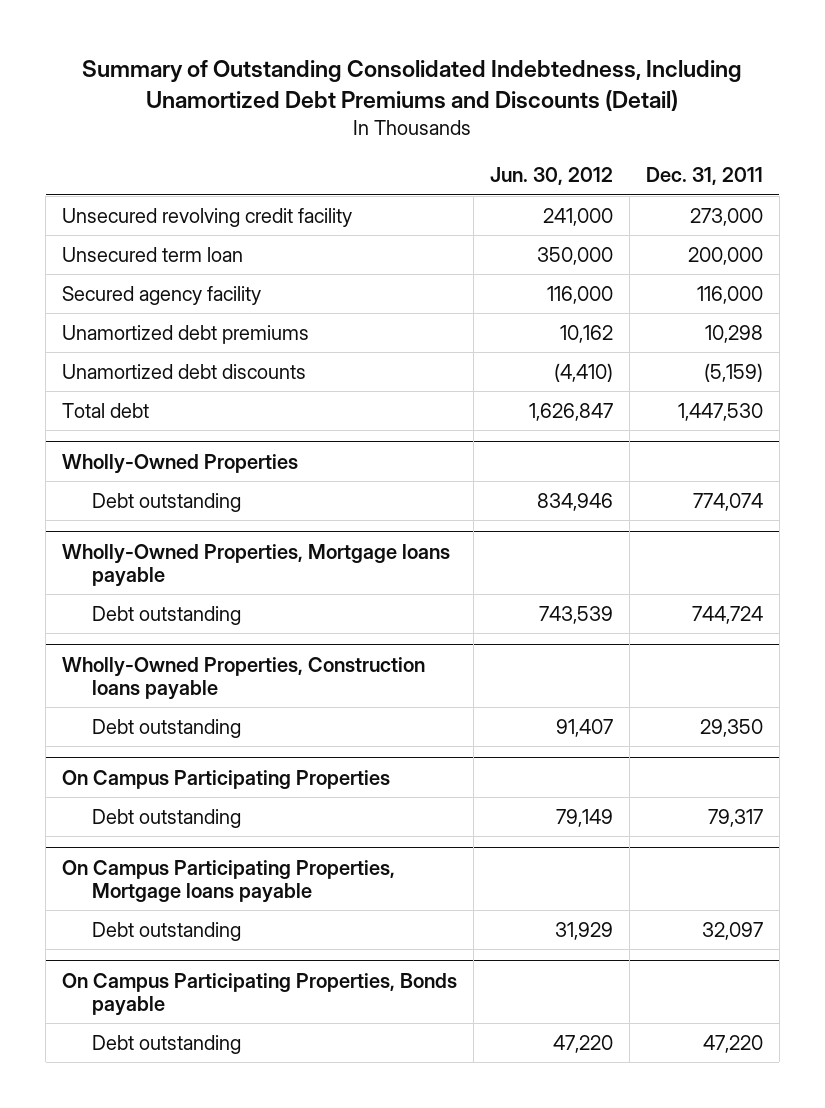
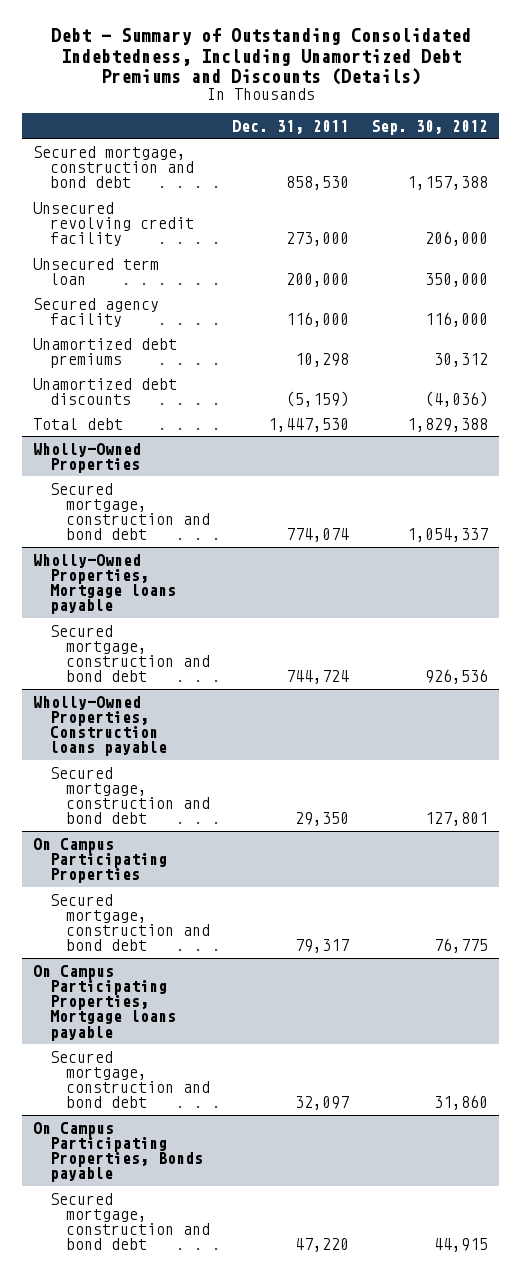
- Summary of Outstanding Consolidated Indebtedness, Including Unamortized Debt Premiums and Discounts (Detail)
+ Debt - Summary of Outstanding Consolidated Indebtedness, Including Unamortized Debt Premiums and Discounts (Details)
- | Jun. 30, 2012 | Dec. 31, 2011
+ | Dec. 31, 2011 | Sep. 30, 2012
+ Secured mortgage, construction and bond debt | 858,530 | 1,157,388
@ Wholly-Owned Properties
- Debt outstanding | 834,946 | 774,074
+ Secured mortgage, construction and bond debt | 774,074 | 1,054,337
@ Wholly-Owned Properties, Mortgage loans payable
- Debt outstanding | 743,539 | 744,724
+ Secured mortgage, construction and bond debt | 744,724 | 926,536
@ Wholly-Owned Properties, Construction loans payable
- Debt outstanding | 91,407 | 29,350
+ Secured mortgage, construction and bond debt | 29,350 | 127,801
@ On Campus Participating Properties
- Debt outstanding | 79,149 | 79,317
+ Secured mortgage, construction and bond debt | 79,317 | 76,775
@ On Campus Participating Properties, Mortgage loans payable
- Debt outstanding | 31,929 | 32,097
+ Secured mortgage, construction and bond debt | 32,097 | 31,860
@ On Campus Participating Properties, Bonds payable
- Debt outstanding | 47,220 | 47,220
+ Secured mortgage, construction and bond debt | 47,220 | 44,915

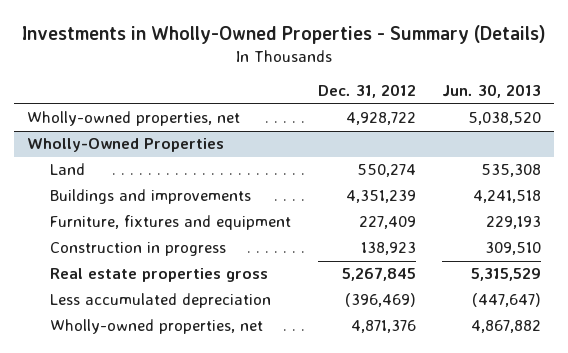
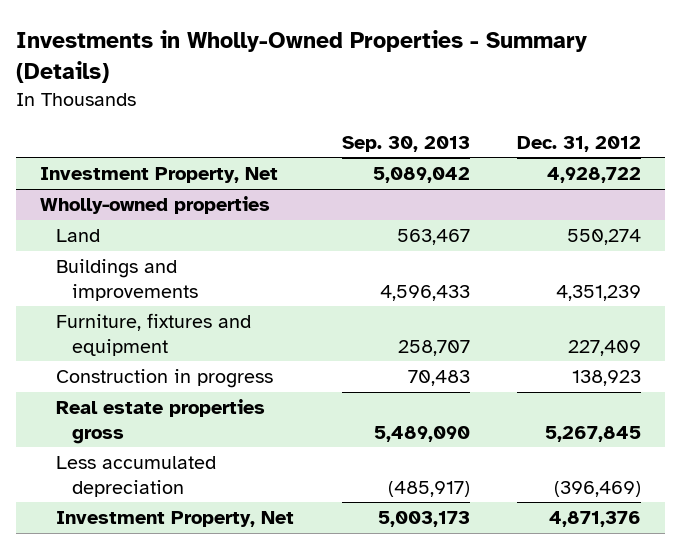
- | Dec. 31, 2012 | Jun. 30, 2013
+ | Sep. 30, 2013 | Dec. 31, 2012
- Wholly-owned properties, net | 4,928,722 | 5,038,520
- Wholly-Owned Properties
+ Investment Property, Net | 5,089,042 | 4,928,722
+ Wholly-owned properties
- Wholly-owned properties, net | 4,871,376 | 4,867,882
+ Investment Property, Net | 5,003,173 | 4,871,376

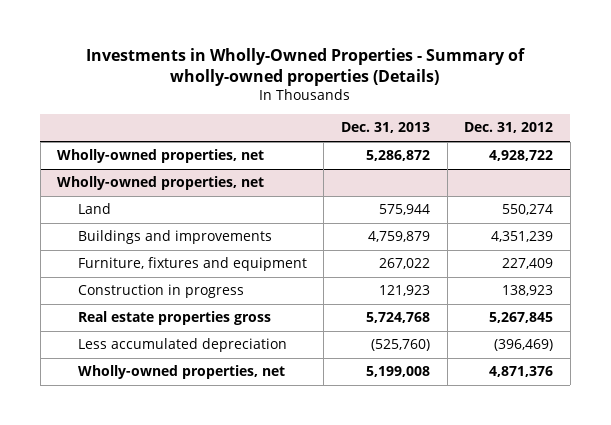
- Investments in Wholly-Owned Properties - Summary (Details)
+ Investments in Wholly-Owned Properties - Summary of wholly-owned properties (Details)
- | Sep. 30, 2013 | Dec. 31, 2012
+ | Dec. 31, 2013 | Dec. 31, 2012
- Investment Property, Net | 5,089,042 | 4,928,722
- Wholly-owned properties
+ Wholly-owned properties, net | 5,286,872 | 4,928,722
+ Wholly-owned properties, net
- Investment Property, Net | 5,003,173 | 4,871,376
+ Wholly-owned properties, net | 5,199,008 | 4,871,376

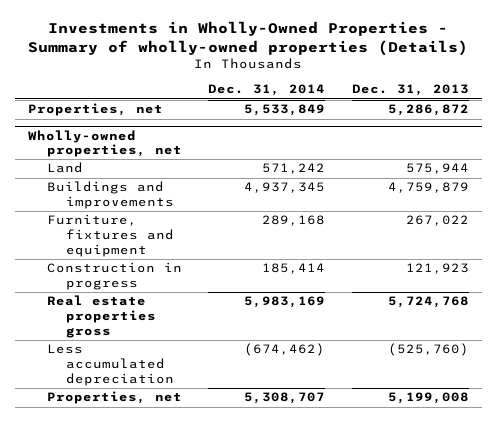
- | Dec. 31, 2013 | Dec. 31, 2012
+ | Dec. 31, 2014 | Dec. 31, 2013
- Wholly-owned properties, net | 5,286,872 | 4,928,722
+ Properties, net | 5,533,849 | 5,286,872
@ Wholly-owned properties, net
- Wholly-owned properties, net | 5,199,008 | 4,871,376
+ Properties, net | 5,308,707 | 5,199,008

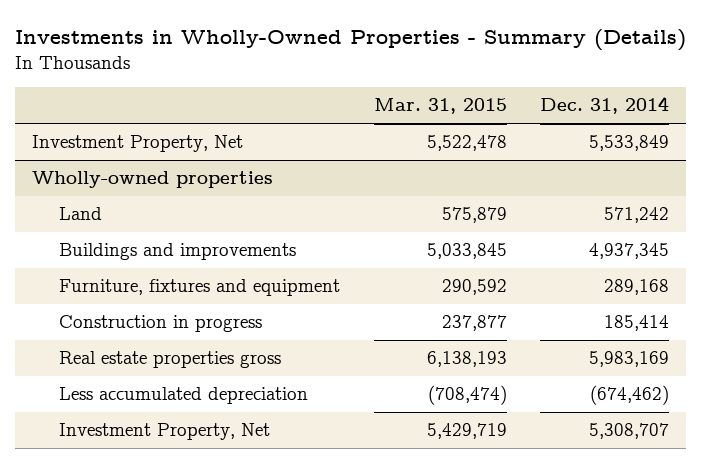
- Investments in Wholly-Owned Properties - Summary of wholly-owned properties (Details)
+ Investments in Wholly-Owned Properties - Summary (Details)
- | Dec. 31, 2014 | Dec. 31, 2013
+ | Mar. 31, 2015 | Dec. 31, 2014
- Properties, net | 5,533,849 | 5,286,872
- Wholly-owned properties, net
+ Investment Property, Net | 5,522,478 | 5,533,849
+ Wholly-owned properties
- Properties, net | 5,308,707 | 5,199,008
+ Investment Property, Net | 5,429,719 | 5,308,707

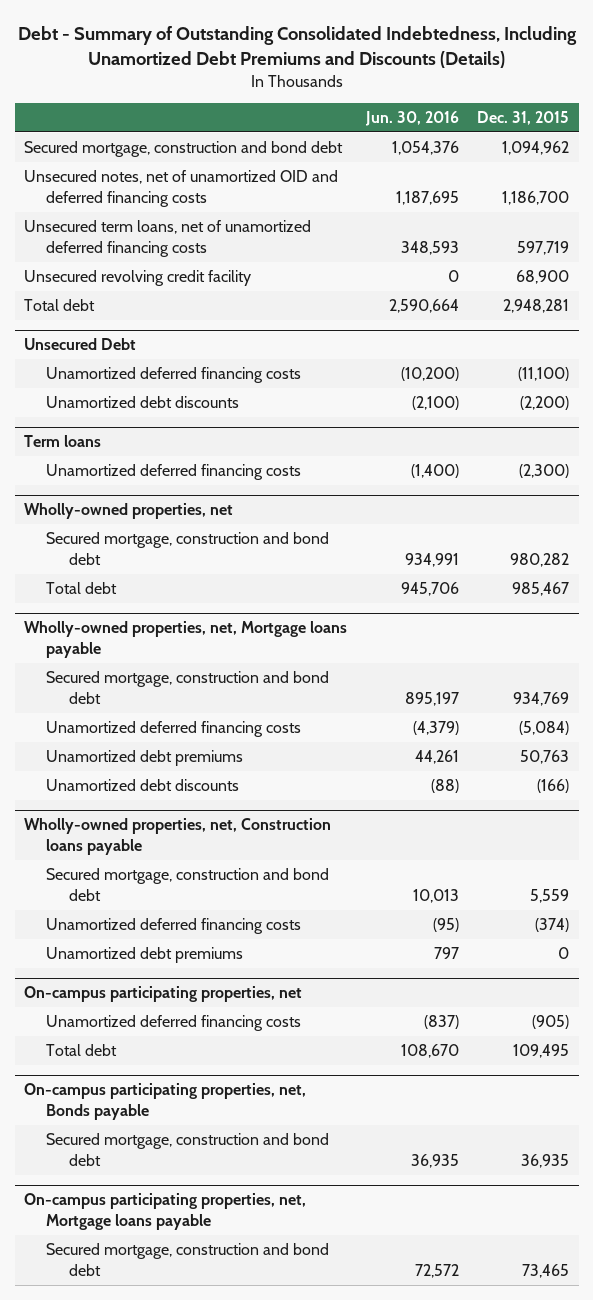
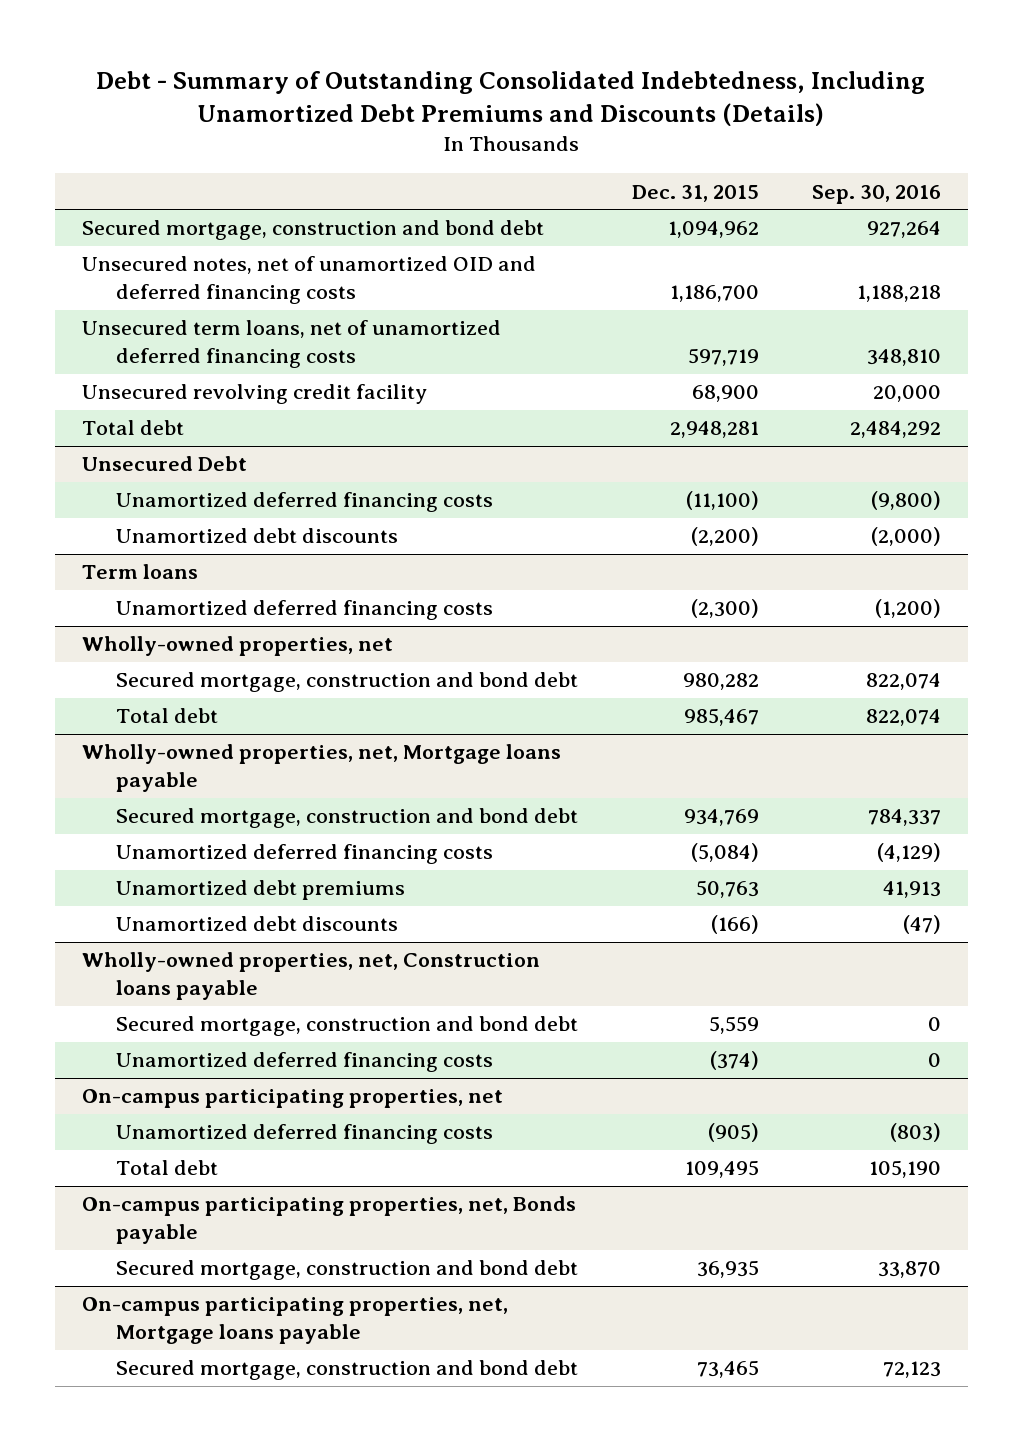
- | Jun. 30, 2016 | Dec. 31, 2015
+ | Dec. 31, 2015 | Sep. 30, 2016
@ Wholly-owned properties, net, Construction loans payable
- Unamortized debt premiums | 797 | 0

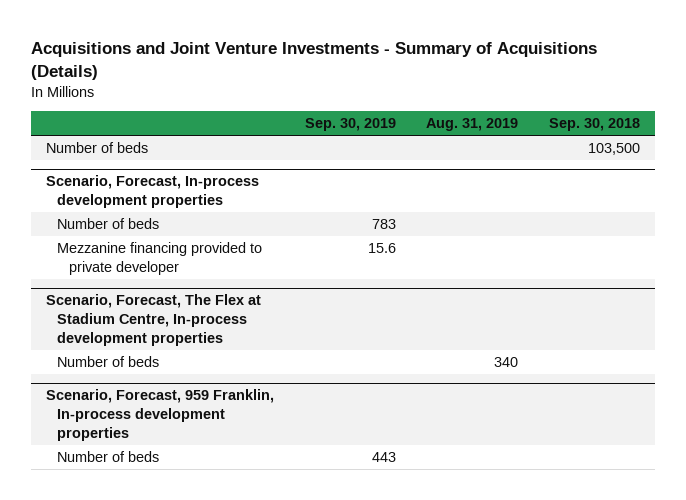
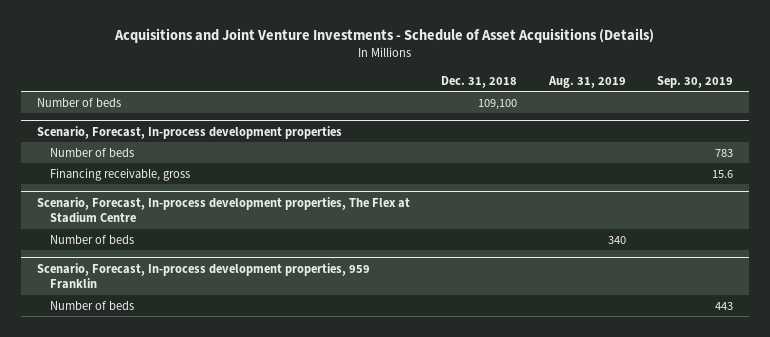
- Acquisitions and Joint Venture Investments - Summary of Acquisitions (Details)
+ Acquisitions and Joint Venture Investments - Schedule of Asset Acquisitions (Details)
- | Sep. 30, 2019 | Aug. 31, 2019 | Sep. 30, 2018
+ | Dec. 31, 2018 | Aug. 31, 2019 | Sep. 30, 2019
@ Scenario, Forecast, In-process development properties
- Mezzanine financing provided to private developer | 15.6 | |
- Scenario, Forecast, The Flex at Stadium Centre, In-process development properties
@ Scenario, Forecast, In-process development properties
+ Financing receivable, gross | | | 15.6
+ Scenario, Forecast, In-process development properties, The Flex at Stadium Centre
- Scenario, Forecast, 959 Franklin, In-process development properties
+ Scenario, Forecast, In-process development properties, 959 Franklin

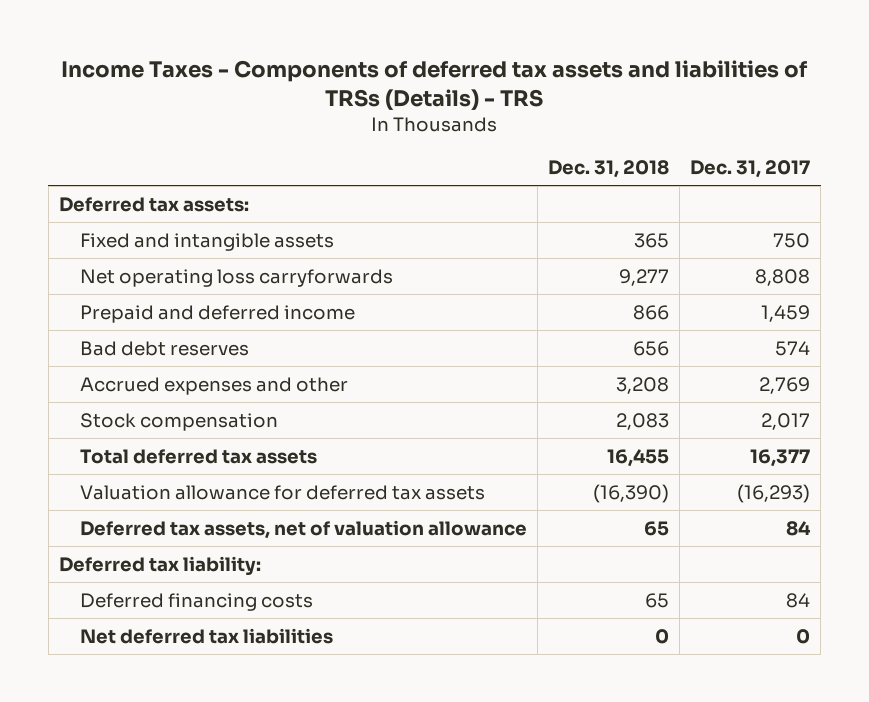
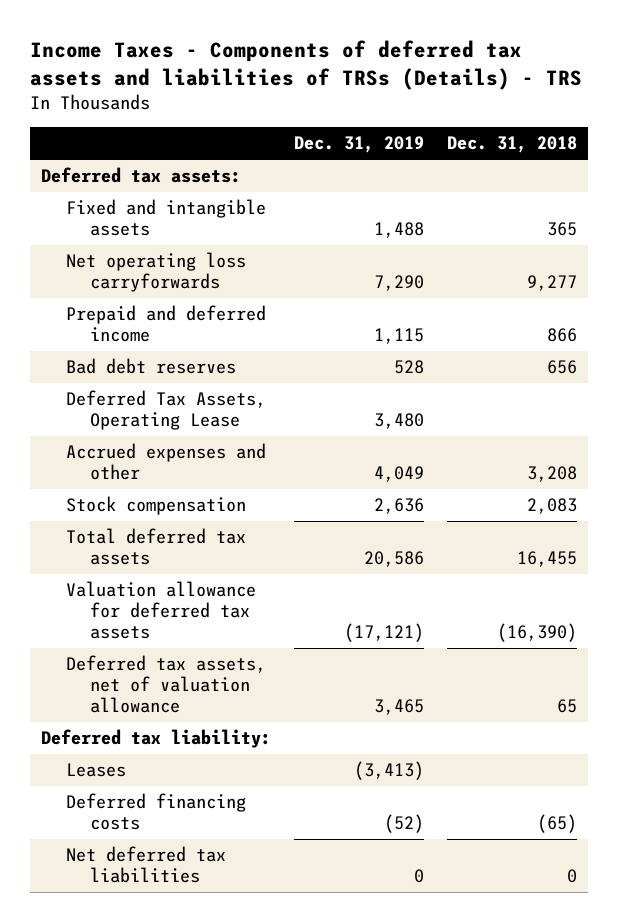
- | Dec. 31, 2018 | Dec. 31, 2017
+ | Dec. 31, 2019 | Dec. 31, 2018
+ Deferred Tax Assets, Operating Lease | 3,480 |
- Deferred financing costs | 65 | 84
+ Leases | (3,413) |
+ Deferred financing costs | (52) | (65)

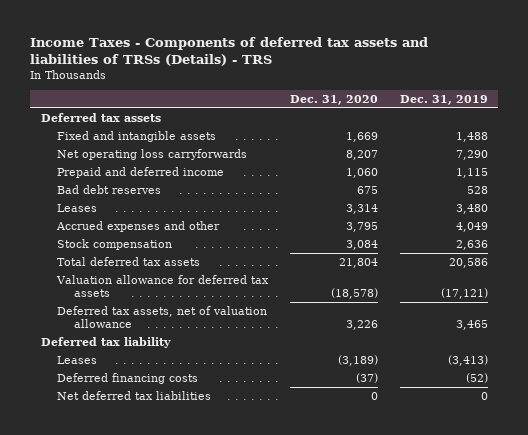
- | Dec. 31, 2019 | Dec. 31, 2018
+ | Dec. 31, 2020 | Dec. 31, 2019
- Deferred tax assets:
+ Deferred tax assets
- Deferred Tax Assets, Operating Lease | 3,480 |
+ Leases | 3,314 | 3,480
- Deferred tax liability:
+ Deferred tax liability

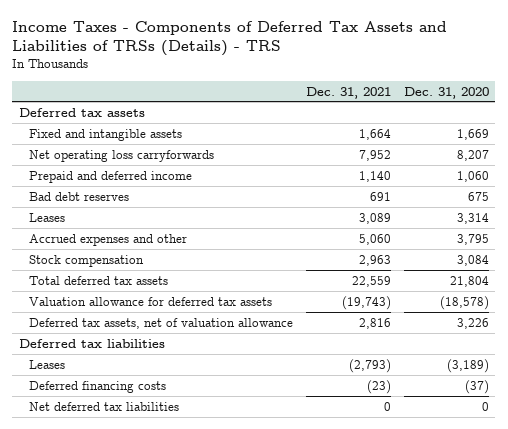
- Income Taxes - Components of deferred tax assets and liabilities of TRSs (Details) - TRS
+ Income Taxes - Components of Deferred Tax Assets and Liabilities of TRSs (Details) - TRS
- | Dec. 31, 2020 | Dec. 31, 2019
+ | Dec. 31, 2021 | Dec. 31, 2020
- Deferred tax liability
+ Deferred tax liabilities

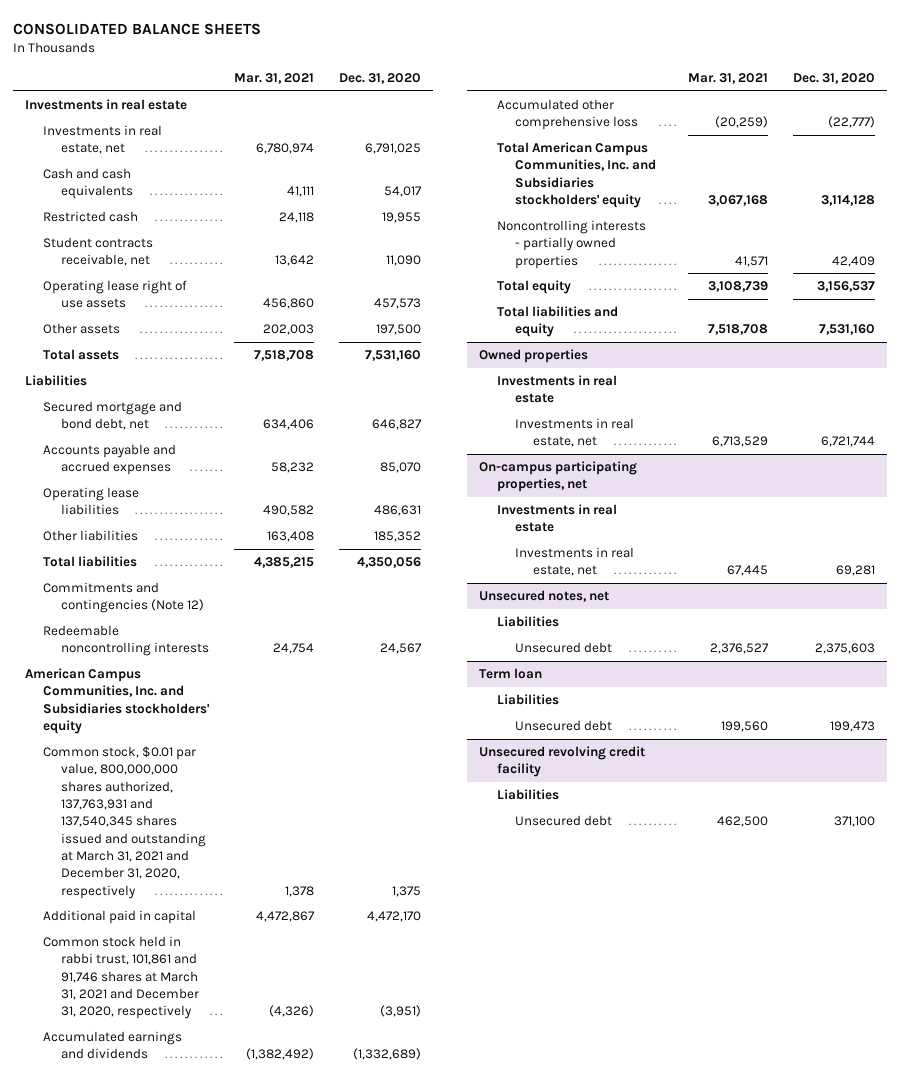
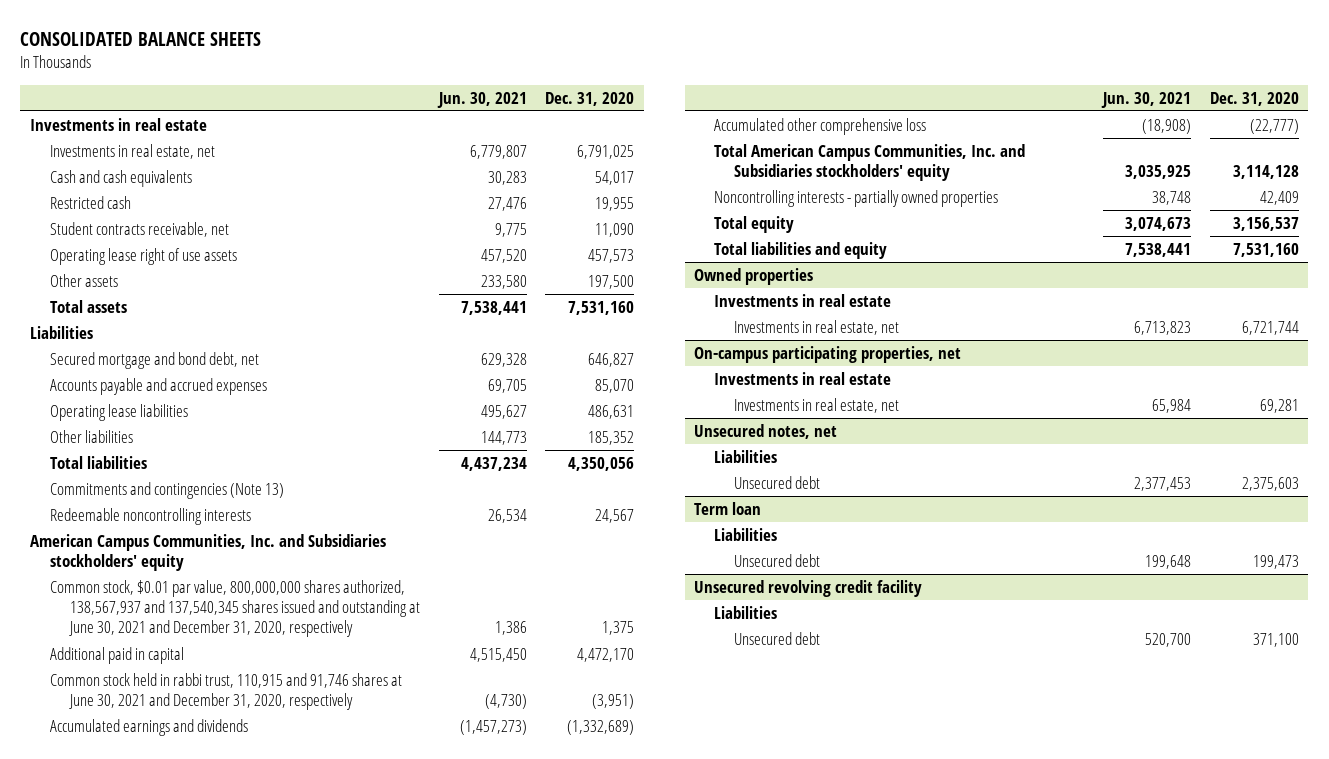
- | Mar. 31, 2021 | Dec. 31, 2020
+ | Jun. 30, 2021 | Dec. 31, 2020
- Commitments and contingencies (Note 12)
+ Commitments and contingencies (Note 13)
- Common stock, $0.01 par value, 800,000,000 shares authorized, 137,763,931 and 137,540,345 shares issued and outstanding at March 31, 2021 and December 31, 2020, respectively | 1,378 | 1,375
+ Common stock, $0.01 par value, 800,000,000 shares authorized, 138,567,937 and 137,540,345 shares issued and outstanding at June 30, 2021 and December 31, 2020, respectively | 1,386 | 1,375
- Common stock held in rabbi trust, 101,861 and 91,746 shares at March 31, 2021 and December 31, 2020, respectively | (4,326) | (3,951)
+ Common stock held in rabbi trust, 110,915 and 91,746 shares at June 30, 2021 and December 31, 2020, respectively | (4,730) | (3,951)

